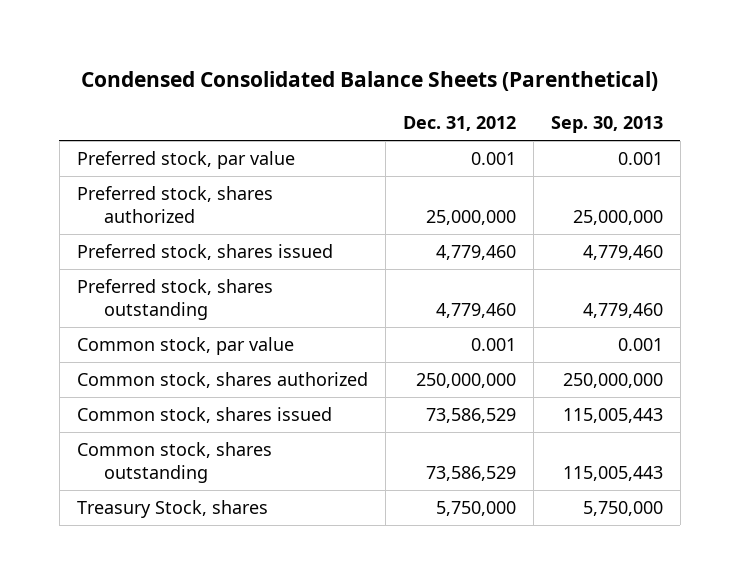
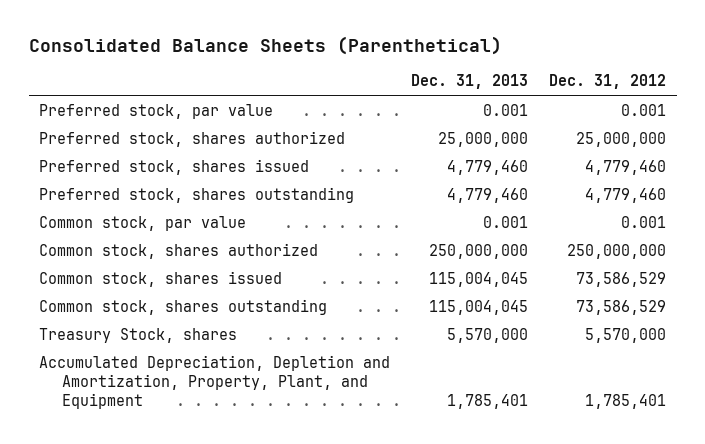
- Condensed Consolidated Balance Sheets (Parenthetical)
+ Consolidated Balance Sheets (Parenthetical)
- | Dec. 31, 2012 | Sep. 30, 2013
+ | Dec. 31, 2013 | Dec. 31, 2012
- Treasury Stock, shares | 5,750,000 | 5,750,000
+ Treasury Stock, shares | 5,570,000 | 5,570,000
+ Accumulated Depreciation, Depletion and Amortization, Property, Plant, and Equipment | 1,785,401 | 1,785,401

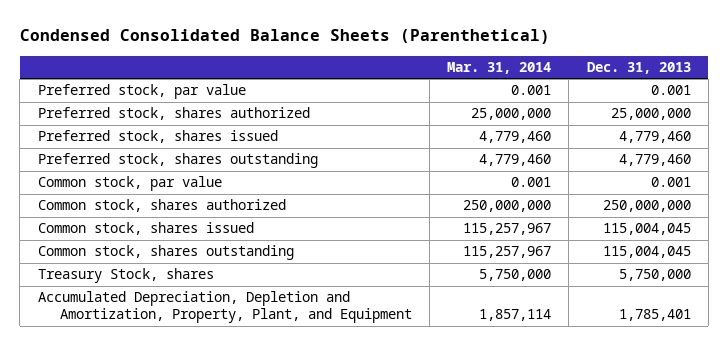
- Consolidated Balance Sheets (Parenthetical)
+ Condensed Consolidated Balance Sheets (Parenthetical)
- | Dec. 31, 2013 | Dec. 31, 2012
+ | Mar. 31, 2014 | Dec. 31, 2013
- Treasury Stock, shares | 5,570,000 | 5,570,000
+ Treasury Stock, shares | 5,750,000 | 5,750,000

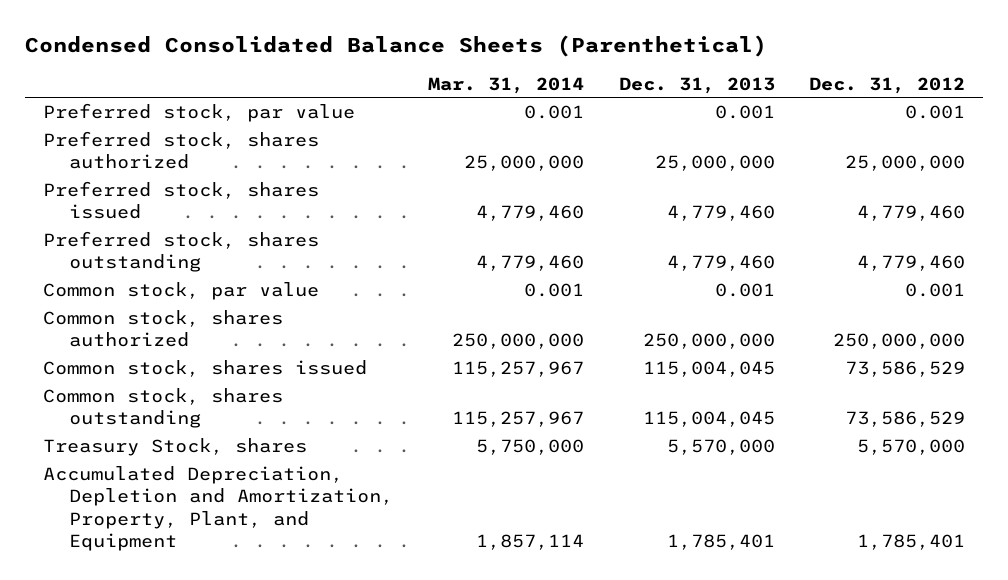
- | Mar. 31, 2014 | Dec. 31, 2013
+ | Mar. 31, 2014 | Dec. 31, 2013 | Dec. 31, 2012
- Treasury Stock, shares | 5,750,000 | 5,750,000
+ Treasury Stock, shares | 5,750,000 | 5,570,000 | 5,570,000

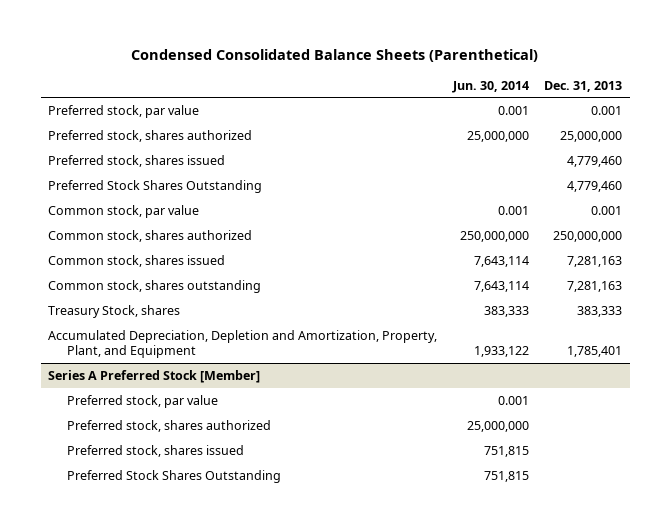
- | Mar. 31, 2014 | Dec. 31, 2013 | Dec. 31, 2012
+ | Jun. 30, 2014 | Dec. 31, 2013
- Preferred stock, shares outstanding | 4,779,460 | 4,779,460 | 4,779,460
+ Preferred Stock Shares Outstanding | | 4,779,460
- Common stock, shares issued | 115,257,967 | 115,004,045 | 73,586,529
- Common stock, shares outstanding | 115,257,967 | 115,004,045 | 73,586,529
- Treasury Stock, shares | 5,750,000 | 5,570,000 | 5,570,000
+ Common stock, shares issued | 7,643,114 | 7,281,163
+ Common stock, shares outstanding | 7,643,114 | 7,281,163
+ Treasury Stock, shares | 383,333 | 383,333
+ Series A Preferred Stock [Member]
+ Preferred stock, par value | 0.001 |
+ Preferred stock, shares authorized | 25,000,000 |
+ Preferred stock, shares issued | 751,815 |
+ Preferred Stock Shares Outstanding | 751,815 |

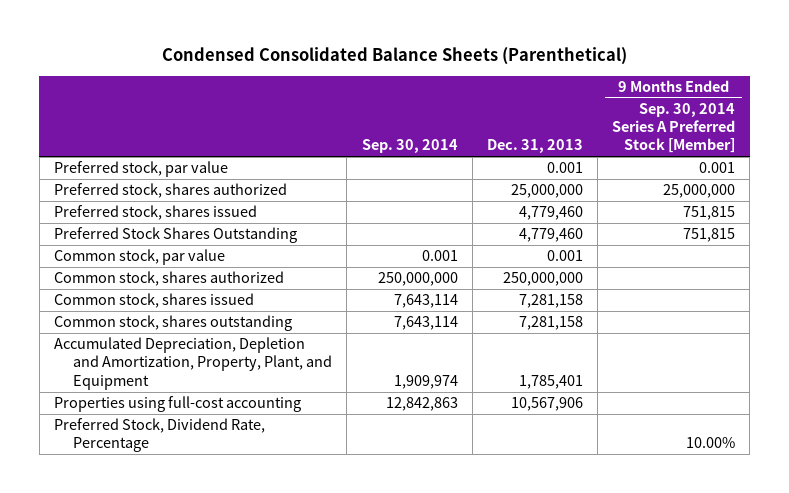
- | Jun. 30, 2014 | Dec. 31, 2013
+ | Sep. 30, 2014 | Dec. 31, 2013 | 9 Months Ended Sep. 30, 2014 Series A Preferred Stock [Member]
- Common stock, shares issued | 7,643,114 | 7,281,163
- Common stock, shares outstanding | 7,643,114 | 7,281,163
- Treasury Stock, shares | 383,333 | 383,333
+ Common stock, shares issued | 7,643,114 | 7,281,158 |
+ Common stock, shares outstanding | 7,643,114 | 7,281,158 |
- Series A Preferred Stock [Member]
- Preferred stock, par value | 0.001 |
- Preferred stock, shares authorized | 25,000,000 |
- Preferred stock, shares issued | 751,815 |
- Preferred Stock Shares Outstanding | 751,815 |
+ Properties using full-cost accounting | 12,842,863 | 10,567,906 |
+ Preferred Stock, Dividend Rate, Percentage | | | 10.00%

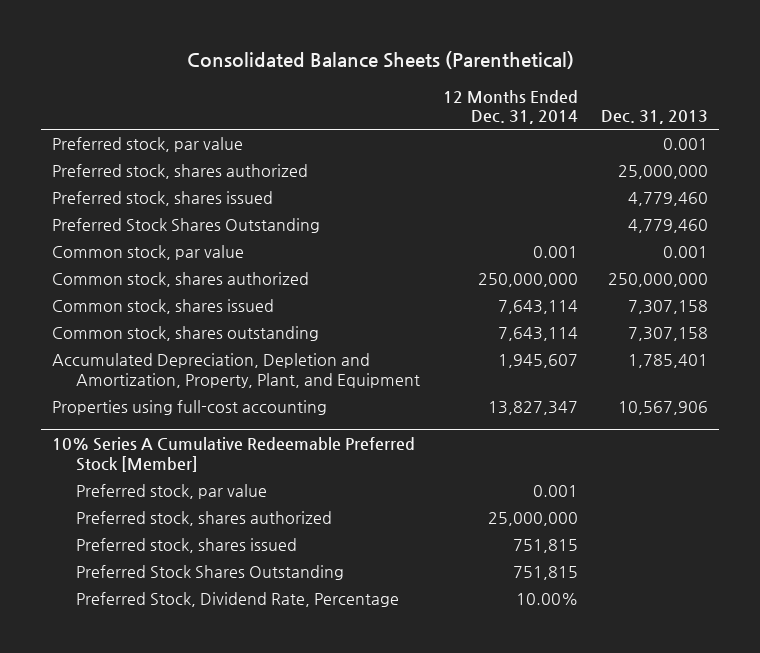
- Condensed Consolidated Balance Sheets (Parenthetical)
+ Consolidated Balance Sheets (Parenthetical)
- | Sep. 30, 2014 | Dec. 31, 2013 | 9 Months Ended Sep. 30, 2014 Series A Preferred Stock [Member]
+ | 12 Months Ended Dec. 31, 2014 | Dec. 31, 2013
- Common stock, shares issued | 7,643,114 | 7,281,158 |
- Common stock, shares outstanding | 7,643,114 | 7,281,158 |
+ Common stock, shares issued | 7,643,114 | 7,307,158
+ Common stock, shares outstanding | 7,643,114 | 7,307,158
+ 10% Series A Cumulative Redeemable Preferred Stock [Member]
+ Preferred stock, par value | 0.001 |
+ Preferred stock, shares authorized | 25,000,000 |
+ Preferred stock, shares issued | 751,815 |
+ Preferred Stock Shares Outstanding | 751,815 |

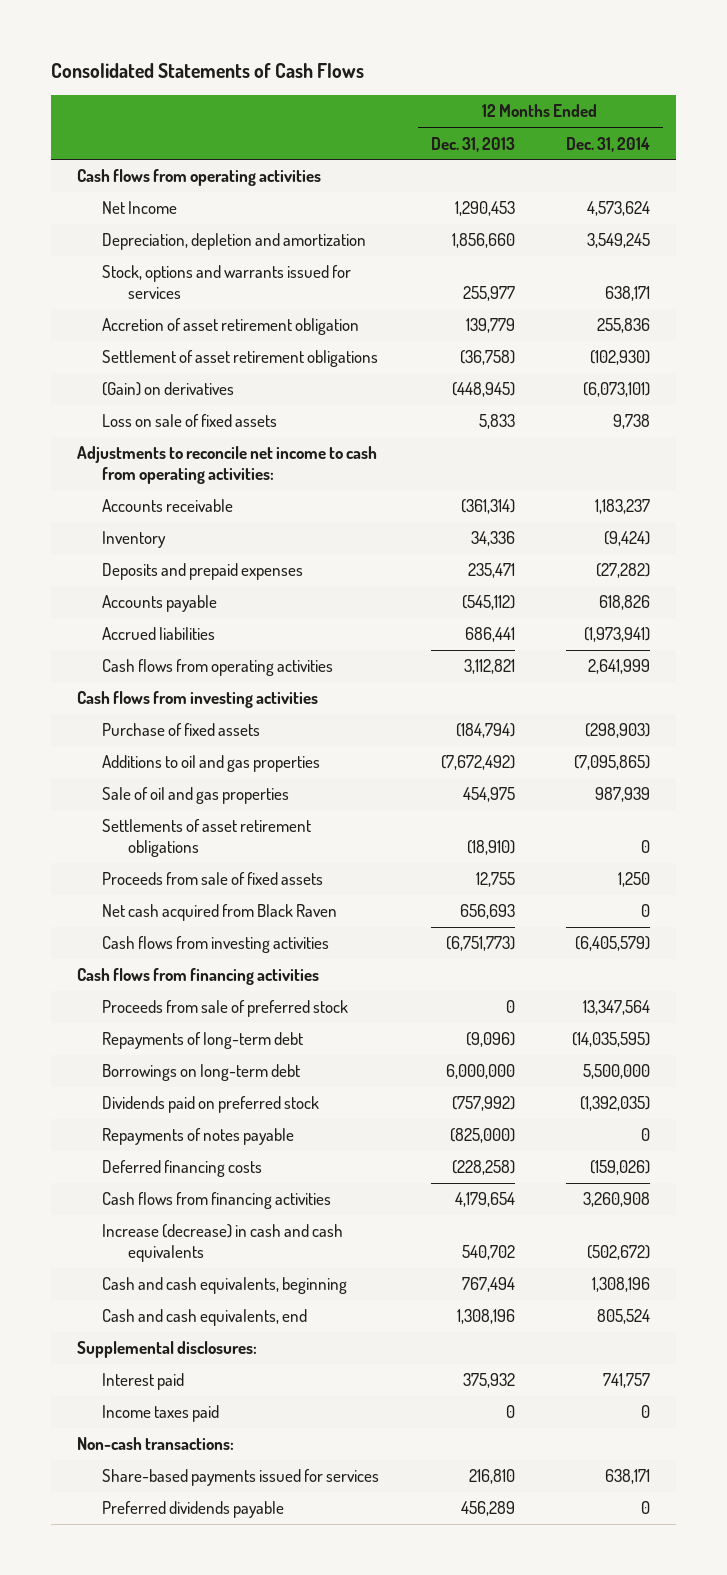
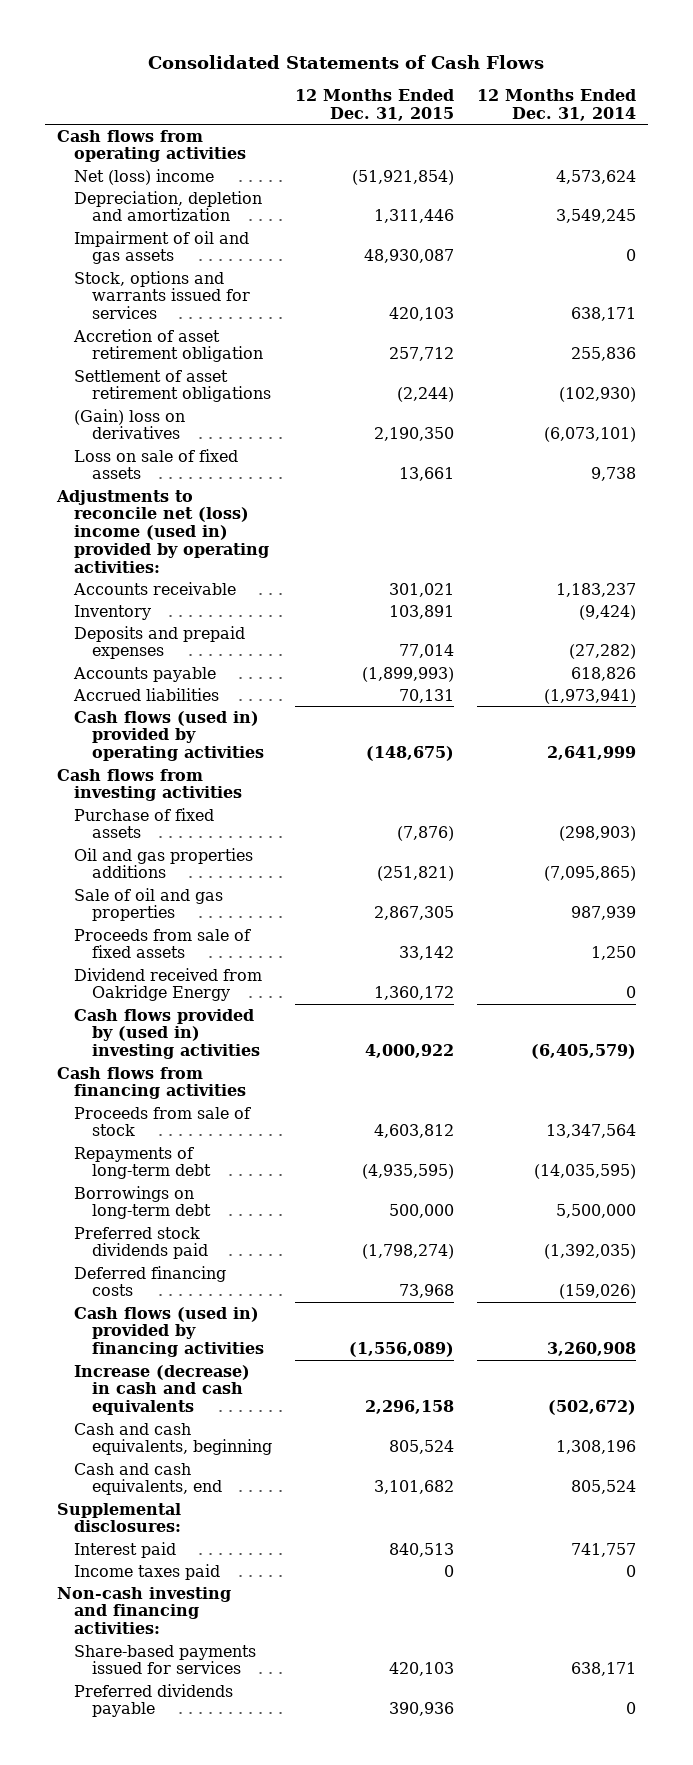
- | 12 Months Ended Dec. 31, 2013 | 12 Months Ended Dec. 31, 2014
+ | 12 Months Ended Dec. 31, 2015 | 12 Months Ended Dec. 31, 2014
- Net Income | 1,290,453 | 4,573,624
+ Net (loss) income | (51,921,854) | 4,573,624
+ Impairment of oil and gas assets | 48,930,087 | 0
- (Gain) on derivatives | (448,945) | (6,073,101)
+ (Gain) loss on derivatives | 2,190,350 | (6,073,101)
- Adjustments to reconcile net income to cash from operating activities:
+ Adjustments to reconcile net (loss) income (used in) provided by operating activities:
- Cash flows from operating activities | 3,112,821 | 2,641,999
+ Cash flows (used in) provided by operating activities | (148,675) | 2,641,999
- Additions to oil and gas properties | (7,672,492) | (7,095,865)
+ Oil and gas properties additions | (251,821) | (7,095,865)
- Settlements of asset retirement obligations | (18,910) | 0
- Net cash acquired from Black Raven | 656,693 | 0
- Cash flows from investing activities | (6,751,773) | (6,405,579)
+ Dividend received from Oakridge Energy | 1,360,172 | 0
+ Cash flows provided by (used in) investing activities | 4,000,922 | (6,405,579)
- Proceeds from sale of preferred stock | 0 | 13,347,564
+ Proceeds from sale of stock | 4,603,812 | 13,347,564
- Dividends paid on preferred stock | (757,992) | (1,392,035)
- Repayments of notes payable | (825,000) | 0
+ Preferred stock dividends paid | (1,798,274) | (1,392,035)
- Cash flows from financing activities | 4,179,654 | 3,260,908
+ Cash flows (used in) provided by financing activities | (1,556,089) | 3,260,908
- Non-cash transactions:
+ Non-cash investing and financing activities:

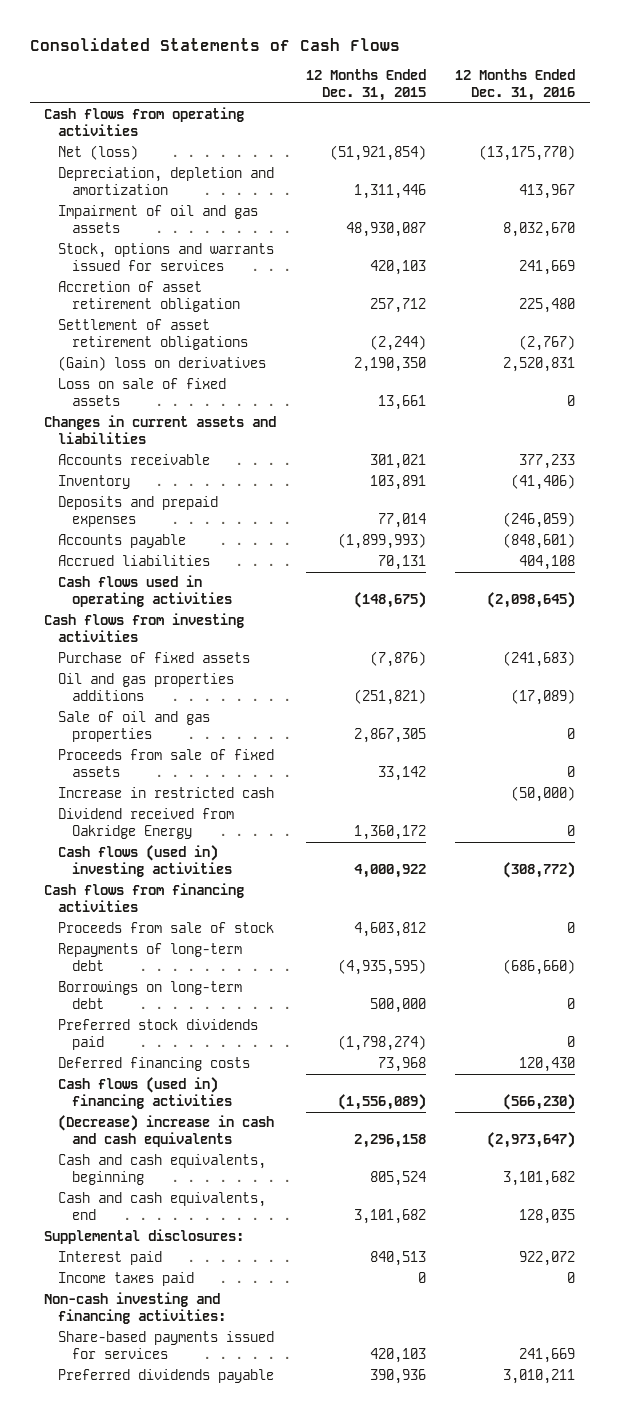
- | 12 Months Ended Dec. 31, 2015 | 12 Months Ended Dec. 31, 2014
+ | 12 Months Ended Dec. 31, 2015 | 12 Months Ended Dec. 31, 2016
- Net (loss) income | (51,921,854) | 4,573,624
+ Net (loss) | (51,921,854) | (13,175,770)
- Adjustments to reconcile net (loss) income (used in) provided by operating activities:
+ Changes in current assets and liabilities
- Cash flows (used in) provided by operating activities | (148,675) | 2,641,999
+ Cash flows used in operating activities | (148,675) | (2,098,645)
+ Increase in restricted cash | | (50,000)
- Cash flows provided by (used in) investing activities | 4,000,922 | (6,405,579)
+ Cash flows (used in) investing activities | 4,000,922 | (308,772)
- Cash flows (used in) provided by financing activities | (1,556,089) | 3,260,908
- Increase (decrease) in cash and cash equivalents | 2,296,158 | (502,672)
+ Cash flows (used in) financing activities | (1,556,089) | (566,230)
+ (Decrease) increase in cash and cash equivalents | 2,296,158 | (2,973,647)

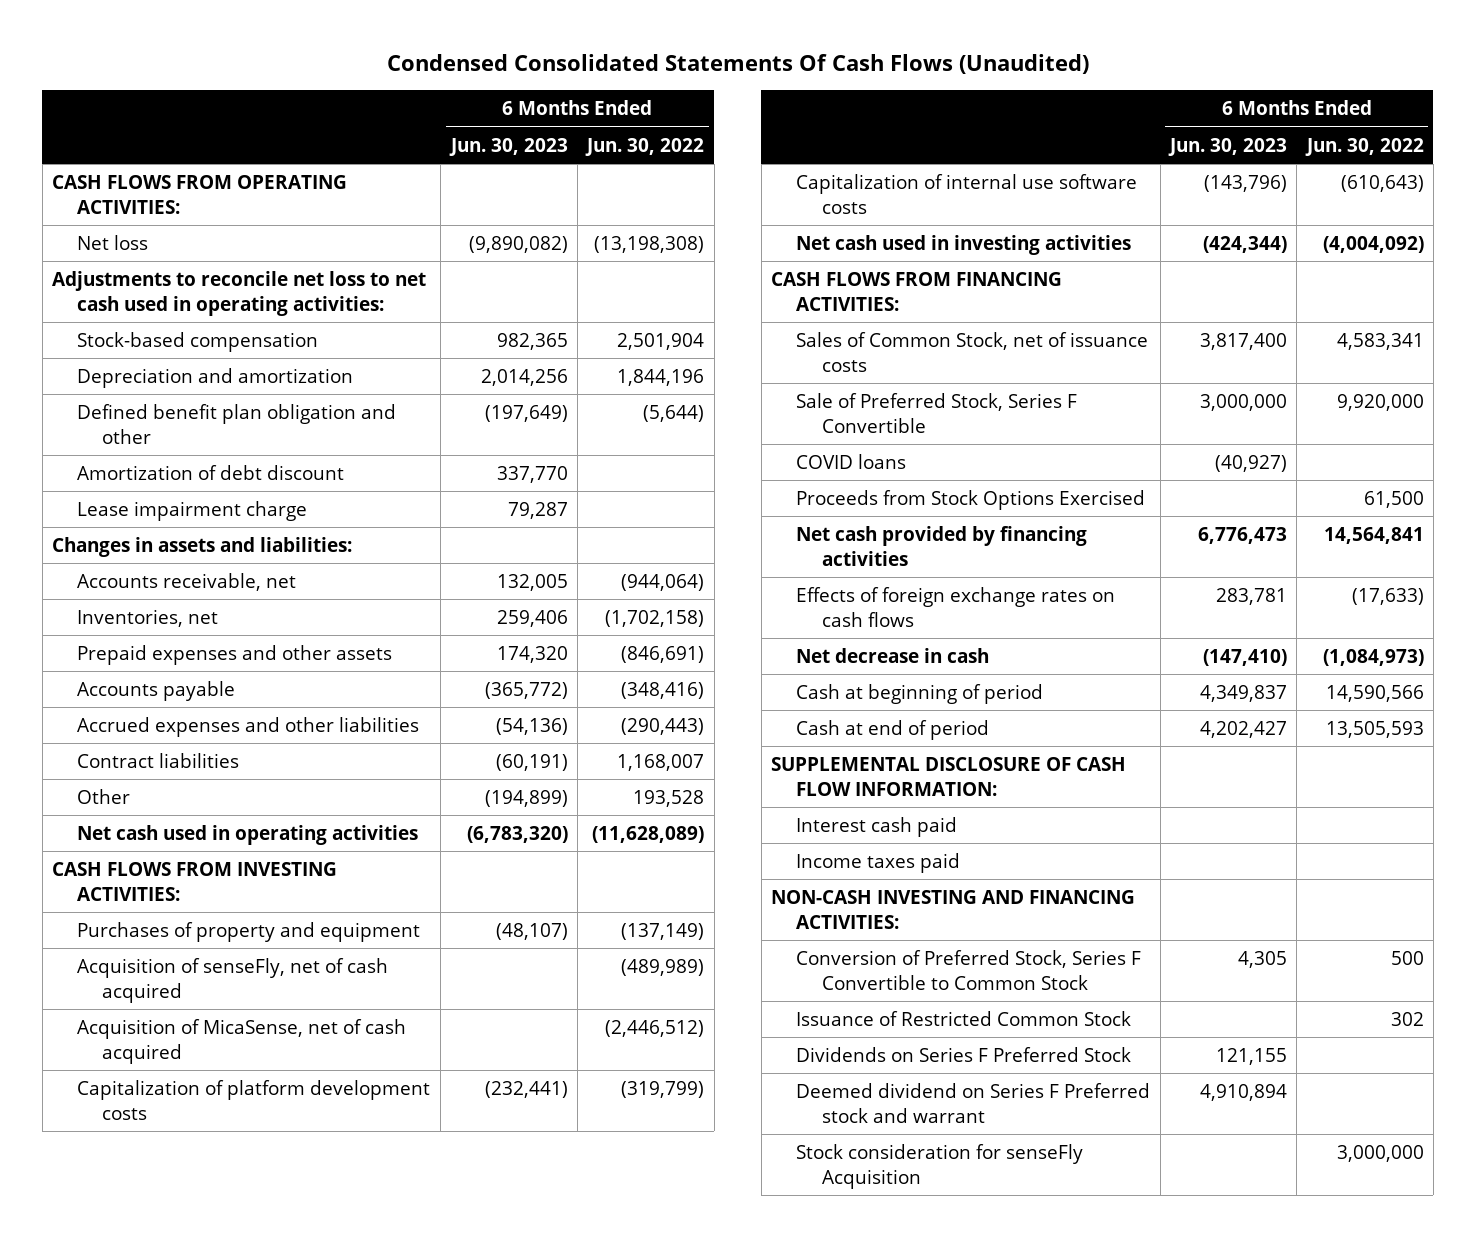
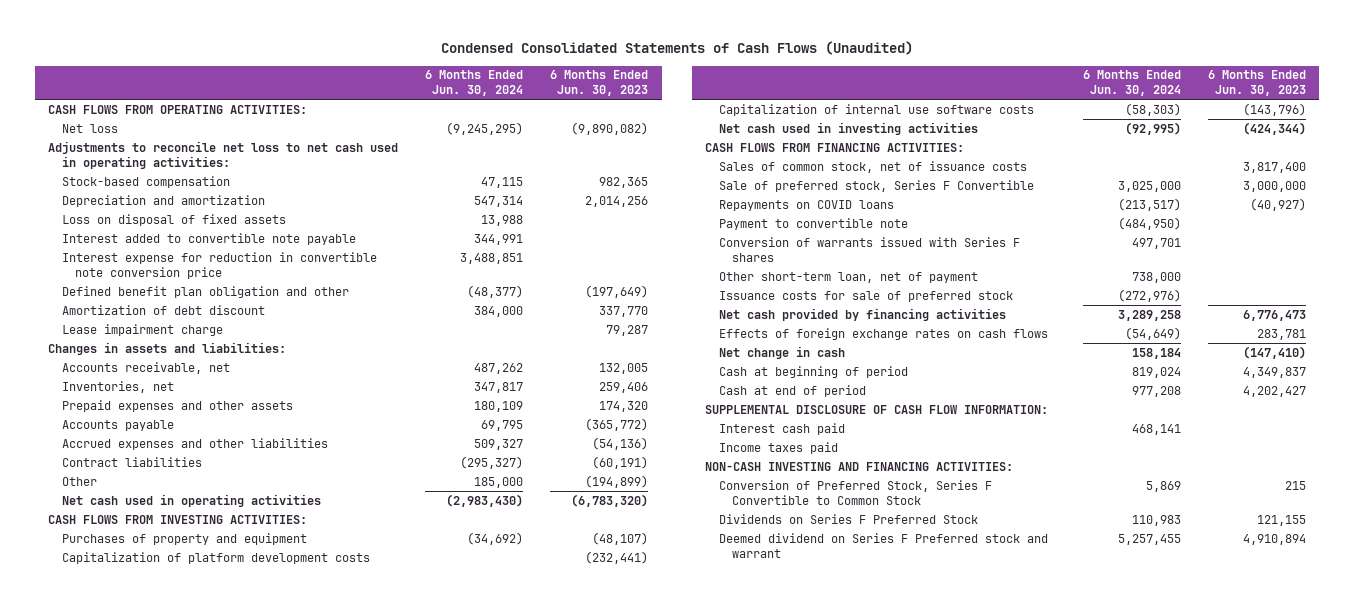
- Condensed Consolidated Statements Of Cash Flows (Unaudited)
+ Condensed Consolidated Statements of Cash Flows (Unaudited)
- | 6 Months Ended Jun. 30, 2023 | 6 Months Ended Jun. 30, 2022
+ | 6 Months Ended Jun. 30, 2024 | 6 Months Ended Jun. 30, 2023
+ Loss on disposal of fixed assets | 13,988 |
+ Interest added to convertible note payable | 344,991 |
+ Interest expense for reduction in convertible note conversion price | 3,488,851 |
- Acquisition of senseFly, net of cash acquired | | (489,989)
- Acquisition of MicaSense, net of cash acquired | | (2,446,512)
- Sales of Common Stock, net of issuance costs | 3,817,400 | 4,583,341
- Sale of Preferred Stock, Series F Convertible | 3,000,000 | 9,920,000
- COVID loans | (40,927) |
- Proceeds from Stock Options Exercised | | 61,500
+ Sales of common stock, net of issuance costs | | 3,817,400
+ Sale of preferred stock, Series F Convertible | 3,025,000 | 3,000,000
+ Repayments on COVID loans | (213,517) | (40,927)
+ Payment to convertible note | (484,950) |
+ Conversion of warrants issued with Series F shares | 497,701 |
+ Other short-term loan, net of payment | 738,000 |
+ Issuance costs for sale of preferred stock | (272,976) |
- Net decrease in cash | (147,410) | (1,084,973)
+ Net change in cash | 158,184 | (147,410)
- Conversion of Preferred Stock, Series F Convertible to Common Stock | 4,305 | 500
- Issuance of Restricted Common Stock | | 302
+ Conversion of Preferred Stock, Series F Convertible to Common Stock | 5,869 | 215
- Stock consideration for senseFly Acquisition | | 3,000,000

